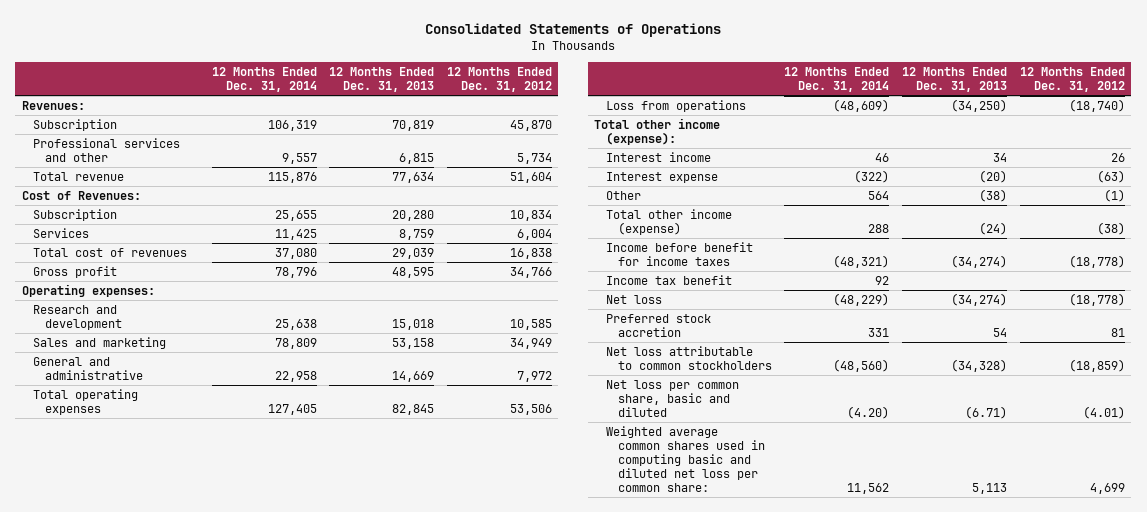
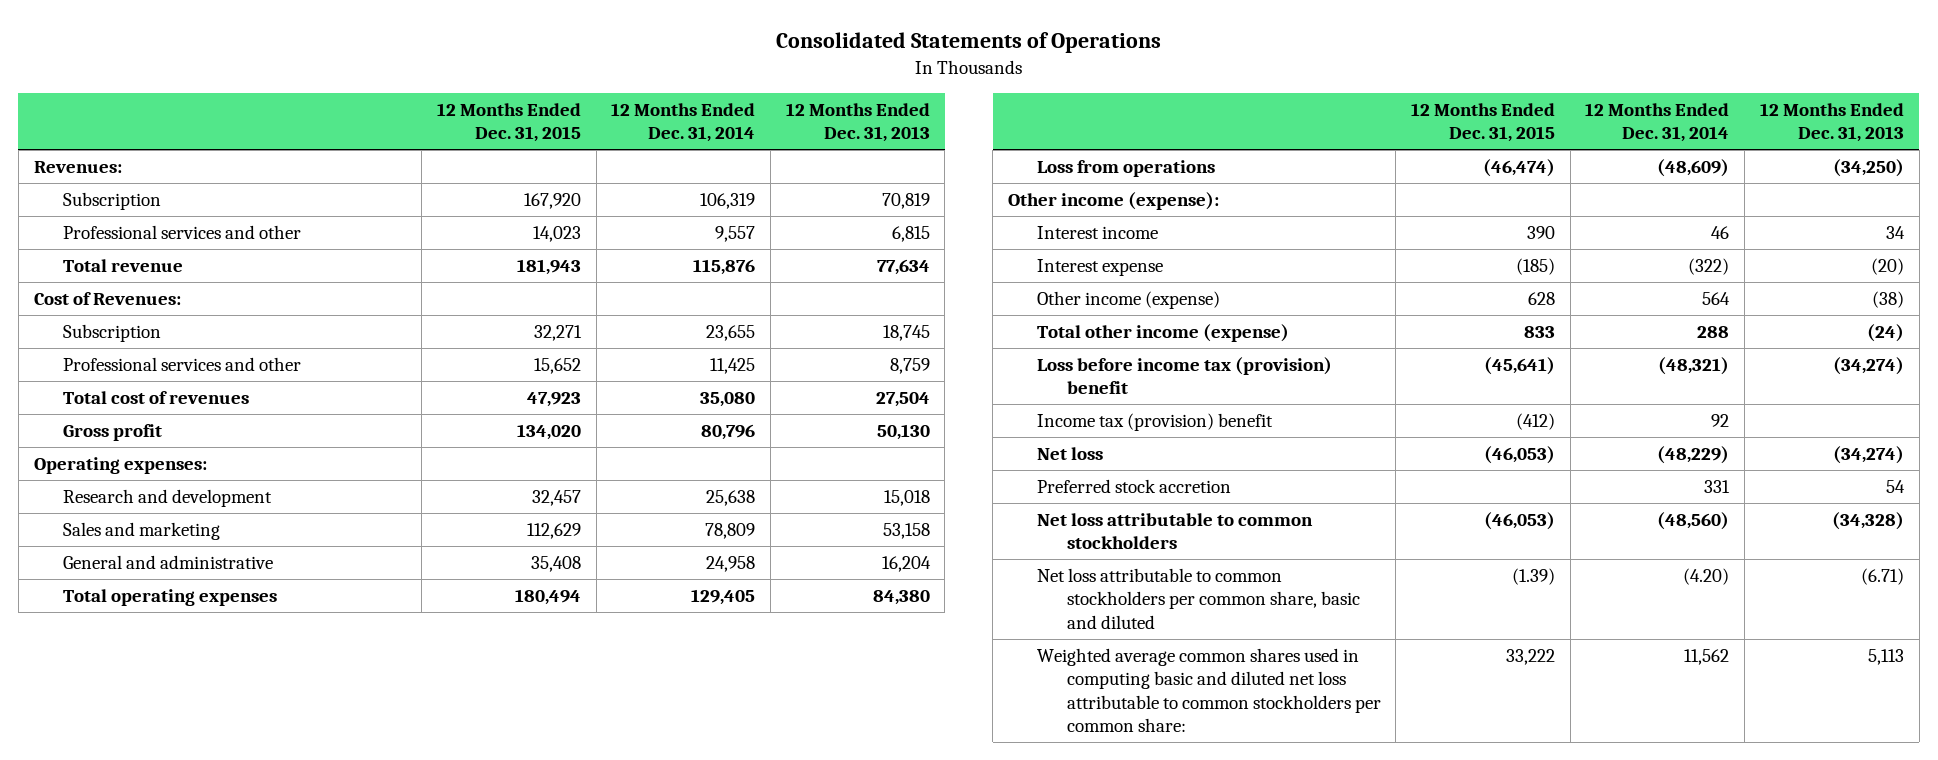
- | 12 Months Ended Dec. 31, 2014 | 12 Months Ended Dec. 31, 2013 | 12 Months Ended Dec. 31, 2012
+ | 12 Months Ended Dec. 31, 2015 | 12 Months Ended Dec. 31, 2014 | 12 Months Ended Dec. 31, 2013
- Subscription | 25,655 | 20,280 | 10,834
- Services | 11,425 | 8,759 | 6,004
- Total cost of revenues | 37,080 | 29,039 | 16,838
- Gross profit | 78,796 | 48,595 | 34,766
+ Subscription | 32,271 | 23,655 | 18,745
+ Professional services and other | 15,652 | 11,425 | 8,759
+ Total cost of revenues | 47,923 | 35,080 | 27,504
+ Gross profit | 134,020 | 80,796 | 50,130
- General and administrative | 22,958 | 14,669 | 7,972
- Total operating expenses | 127,405 | 82,845 | 53,506
+ General and administrative | 35,408 | 24,958 | 16,204
+ Total operating expenses | 180,494 | 129,405 | 84,380
- Total other income (expense):
+ Other income (expense):
- Other | 564 | (38) | (1)
+ Other income (expense) | 628 | 564 | (38)
- Income before benefit for income taxes | (48,321) | (34,274) | (18,778)
- Income tax benefit | 92 | |
+ Loss before income tax (provision) benefit | (45,641) | (48,321) | (34,274)
+ Income tax (provision) benefit | (412) | 92 |
- Net loss per common share, basic and diluted | (4.20) | (6.71) | (4.01)
- Weighted average common shares used in computing basic and diluted net loss per common share: | 11,562 | 5,113 | 4,699
+ Net loss attributable to common stockholders per common share, basic and diluted | (1.39) | (4.20) | (6.71)
+ Weighted average common shares used in computing basic and diluted net loss attributable to common stockholders per common share: | 33,222 | 11,562 | 5,113

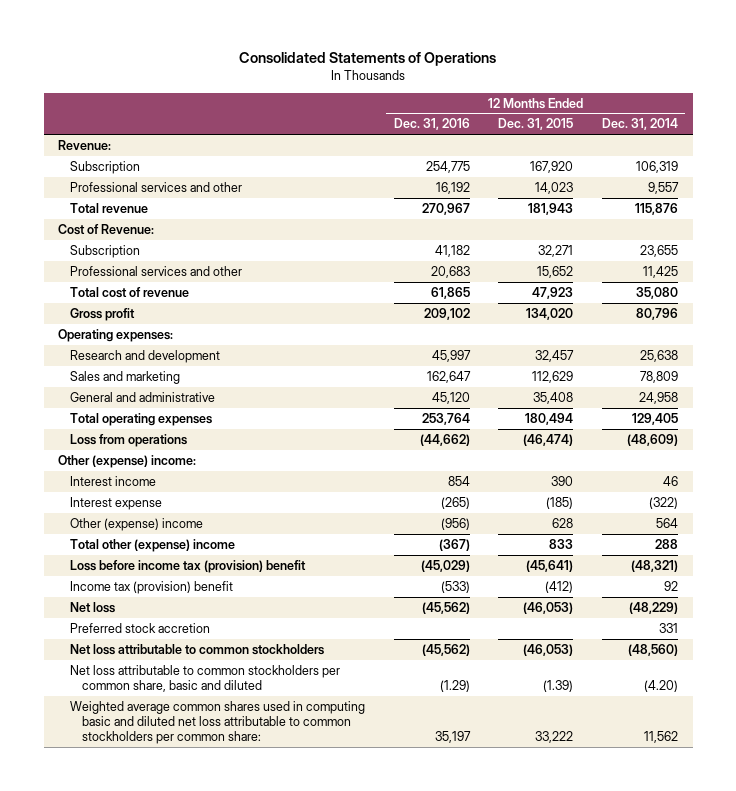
- | 12 Months Ended Dec. 31, 2015 | 12 Months Ended Dec. 31, 2014 | 12 Months Ended Dec. 31, 2013
+ | 12 Months Ended Dec. 31, 2016 | 12 Months Ended Dec. 31, 2015 | 12 Months Ended Dec. 31, 2014
- Revenues:
+ Revenue:
- Cost of Revenues:
+ Cost of Revenue:
- Total cost of revenues | 47,923 | 35,080 | 27,504
+ Total cost of revenue | 61,865 | 47,923 | 35,080
- Other income (expense):
+ Other (expense) income:
- Other income (expense) | 628 | 564 | (38)
- Total other income (expense) | 833 | 288 | (24)
+ Other (expense) income | (956) | 628 | 564
+ Total other (expense) income | (367) | 833 | 288

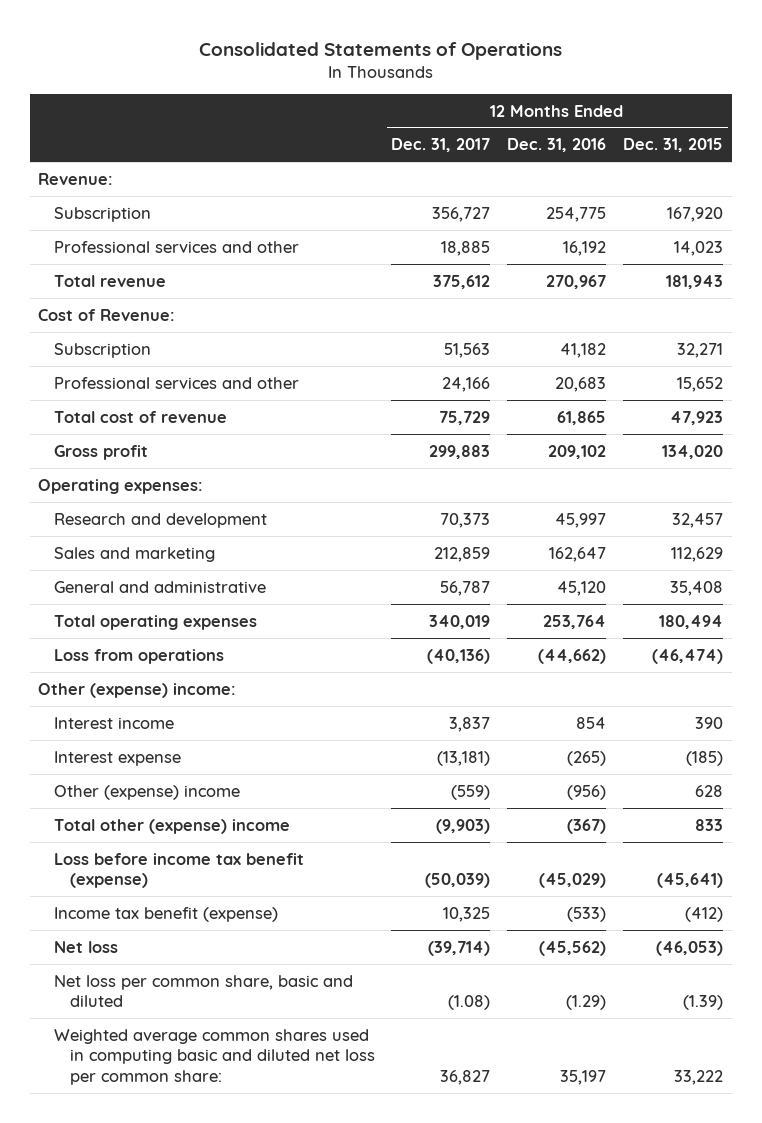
- | 12 Months Ended Dec. 31, 2016 | 12 Months Ended Dec. 31, 2015 | 12 Months Ended Dec. 31, 2014
+ | 12 Months Ended Dec. 31, 2017 | 12 Months Ended Dec. 31, 2016 | 12 Months Ended Dec. 31, 2015
- Loss before income tax (provision) benefit | (45,029) | (45,641) | (48,321)
- Income tax (provision) benefit | (533) | (412) | 92
+ Loss before income tax benefit (expense) | (50,039) | (45,029) | (45,641)
+ Income tax benefit (expense) | 10,325 | (533) | (412)
- Preferred stock accretion | | | 331
- Net loss attributable to common stockholders | (45,562) | (46,053) | (48,560)
- Net loss attributable to common stockholders per common share, basic and diluted | (1.29) | (1.39) | (4.20)
- Weighted average common shares used in computing basic and diluted net loss attributable to common stockholders per common share: | 35,197 | 33,222 | 11,562
+ Net loss per common share, basic and diluted | (1.08) | (1.29) | (1.39)
+ Weighted average common shares used in computing basic and diluted net loss per common share: | 36,827 | 35,197 | 33,222

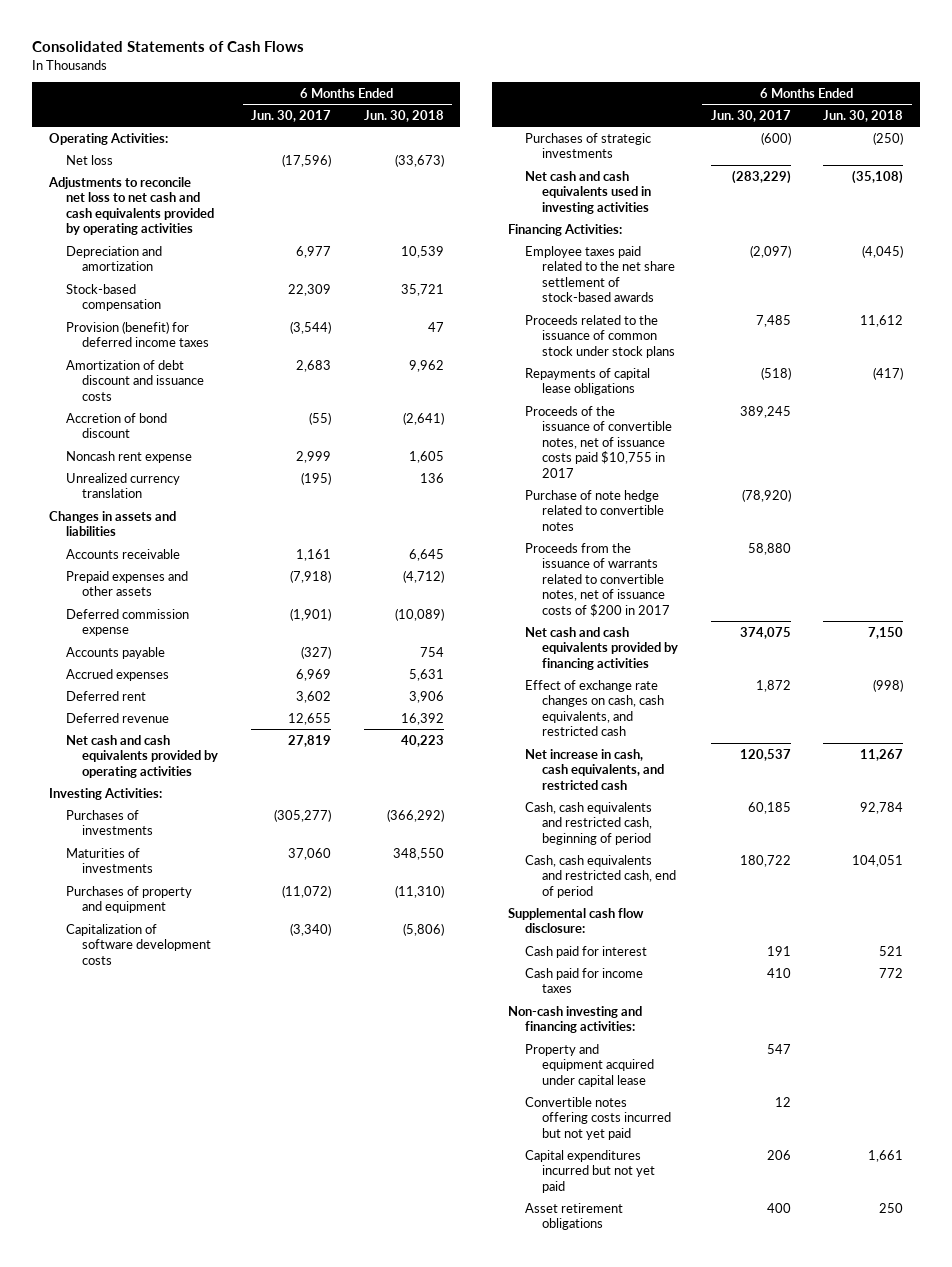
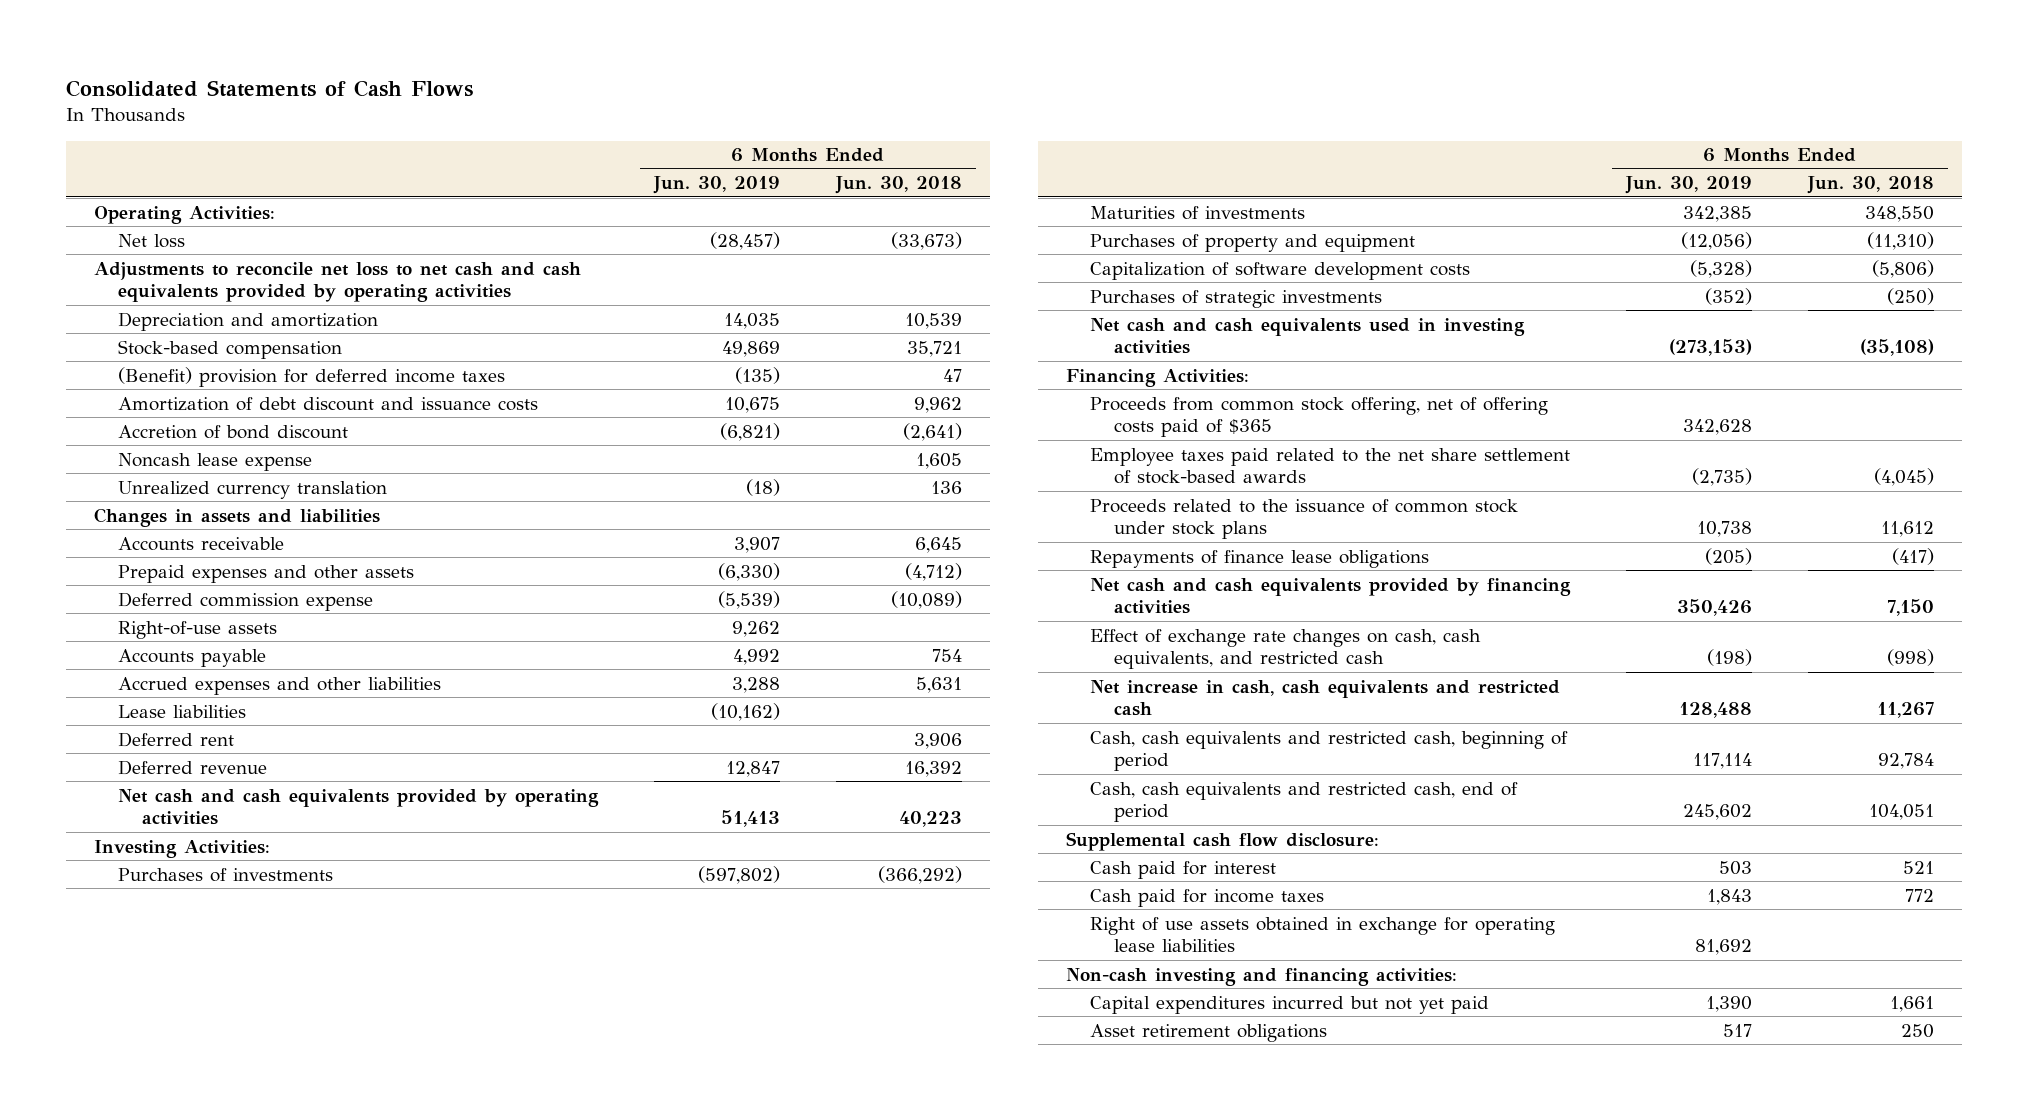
- | 6 Months Ended Jun. 30, 2017 | 6 Months Ended Jun. 30, 2018
+ | 6 Months Ended Jun. 30, 2019 | 6 Months Ended Jun. 30, 2018
- Provision (benefit) for deferred income taxes | (3,544) | 47
+ (Benefit) provision for deferred income taxes | (135) | 47
- Noncash rent expense | 2,999 | 1,605
+ Noncash lease expense | | 1,605
+ Right-of-use assets | 9,262 |
- Accrued expenses | 6,969 | 5,631
+ Accrued expenses and other liabilities | 3,288 | 5,631
+ Lease liabilities | (10,162) |
+ Proceeds from common stock offering, net of offering costs paid of $365 | 342,628 |
- Repayments of capital lease obligations | (518) | (417)
- Proceeds of the issuance of convertible notes, net of issuance costs paid $10,755 in 2017 | 389,245 |
- Purchase of note hedge related to convertible notes | (78,920) |
- Proceeds from the issuance of warrants related to convertible notes, net of issuance costs of $200 in 2017 | 58,880 |
+ Repayments of finance lease obligations | (205) | (417)
- Net increase in cash, cash equivalents, and restricted cash | 120,537 | 11,267
+ Net increase in cash, cash equivalents and restricted cash | 128,488 | 11,267
+ Right of use assets obtained in exchange for operating lease liabilities | 81,692 |
- Property and equipment acquired under capital lease | 547 |
- Convertible notes offering costs incurred but not yet paid | 12 |

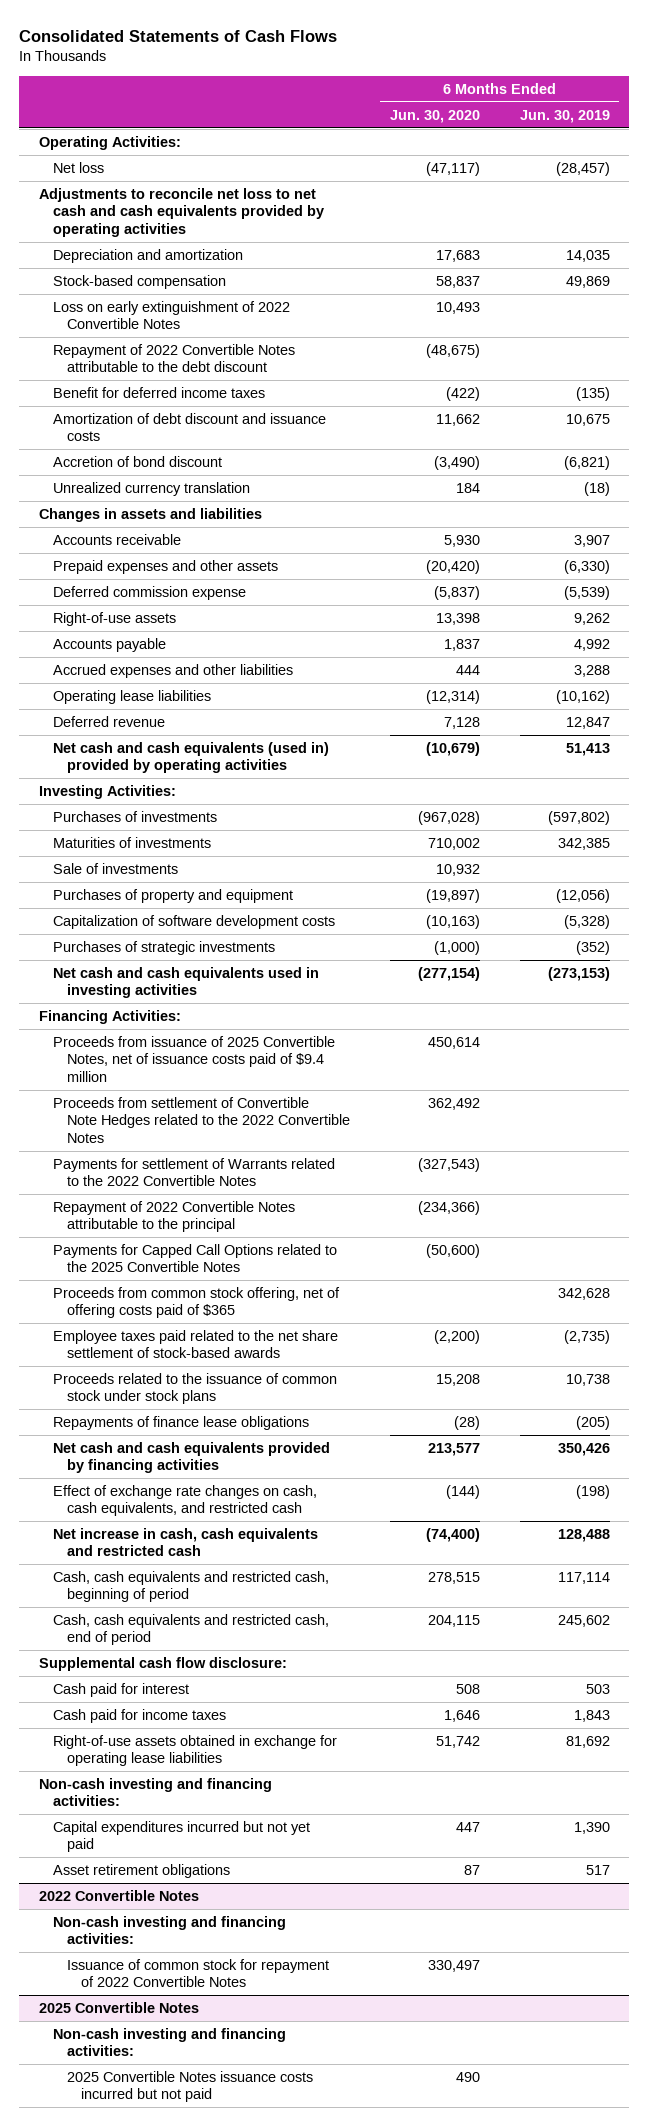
- | 6 Months Ended Jun. 30, 2019 | 6 Months Ended Jun. 30, 2018
+ | 6 Months Ended Jun. 30, 2020 | 6 Months Ended Jun. 30, 2019
- (Benefit) provision for deferred income taxes | (135) | 47
+ Loss on early extinguishment of 2022 Convertible Notes | 10,493 |
+ Repayment of 2022 Convertible Notes attributable to the debt discount | (48,675) |
+ Benefit for deferred income taxes | (422) | (135)
- Noncash lease expense | | 1,605
- Lease liabilities | (10,162) |
- Deferred rent | | 3,906
+ Operating lease liabilities | (12,314) | (10,162)
- Net cash and cash equivalents provided by operating activities | 51,413 | 40,223
+ Net cash and cash equivalents (used in) provided by operating activities | (10,679) | 51,413
+ Sale of investments | 10,932 |
+ Proceeds from issuance of 2025 Convertible Notes, net of issuance costs paid of $9.4 million | 450,614 |
+ Proceeds from settlement of Convertible Note Hedges related to the 2022 Convertible Notes | 362,492 |
+ Payments for settlement of Warrants related to the 2022 Convertible Notes | (327,543) |
+ Repayment of 2022 Convertible Notes attributable to the principal | (234,366) |
+ Payments for Capped Call Options related to the 2025 Convertible Notes | (50,600) |
- Right of use assets obtained in exchange for operating lease liabilities | 81,692 |
+ Right-of-use assets obtained in exchange for operating lease liabilities | 51,742 | 81,692
+ 2022 Convertible Notes
+ Non-cash investing and financing activities:
+ Issuance of common stock for repayment of 2022 Convertible Notes | 330,497 |
+ 2025 Convertible Notes
+ Non-cash investing and financing activities:
+ 2025 Convertible Notes issuance costs incurred but not paid | 490 |

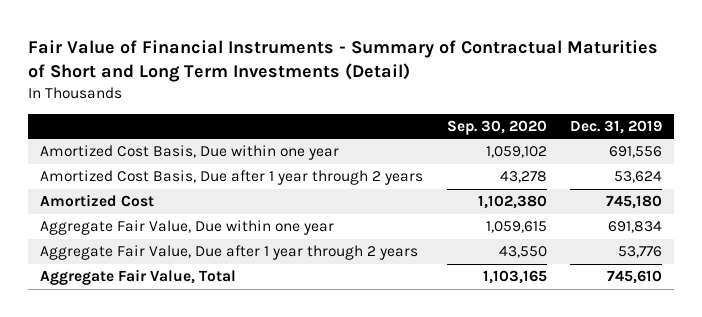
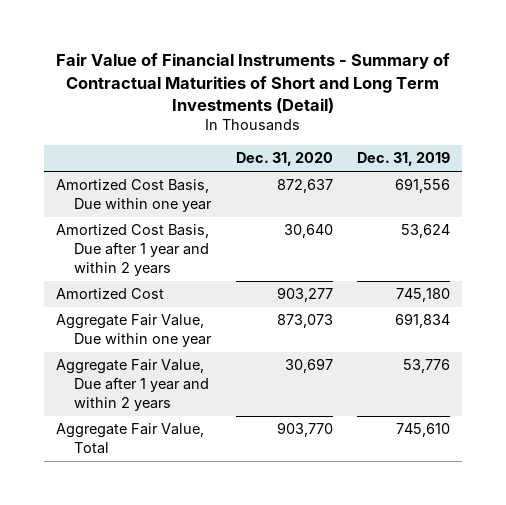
- | Sep. 30, 2020 | Dec. 31, 2019
+ | Dec. 31, 2020 | Dec. 31, 2019
- Amortized Cost Basis, Due after 1 year through 2 years | 43,278 | 53,624
+ Amortized Cost Basis, Due after 1 year and within 2 years | 30,640 | 53,624
- Aggregate Fair Value, Due after 1 year through 2 years | 43,550 | 53,776
+ Aggregate Fair Value, Due after 1 year and within 2 years | 30,697 | 53,776

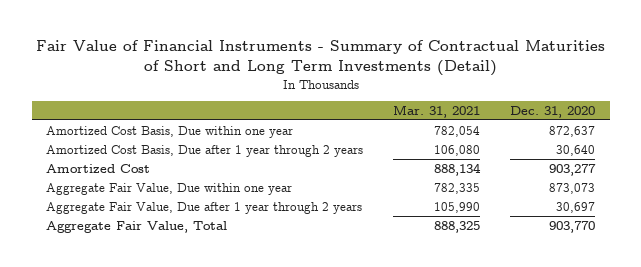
- | Dec. 31, 2020 | Dec. 31, 2019
+ | Mar. 31, 2021 | Dec. 31, 2020
- Amortized Cost Basis, Due after 1 year and within 2 years | 30,640 | 53,624
+ Amortized Cost Basis, Due after 1 year through 2 years | 106,080 | 30,640
- Aggregate Fair Value, Due after 1 year and within 2 years | 30,697 | 53,776
+ Aggregate Fair Value, Due after 1 year through 2 years | 105,990 | 30,697

